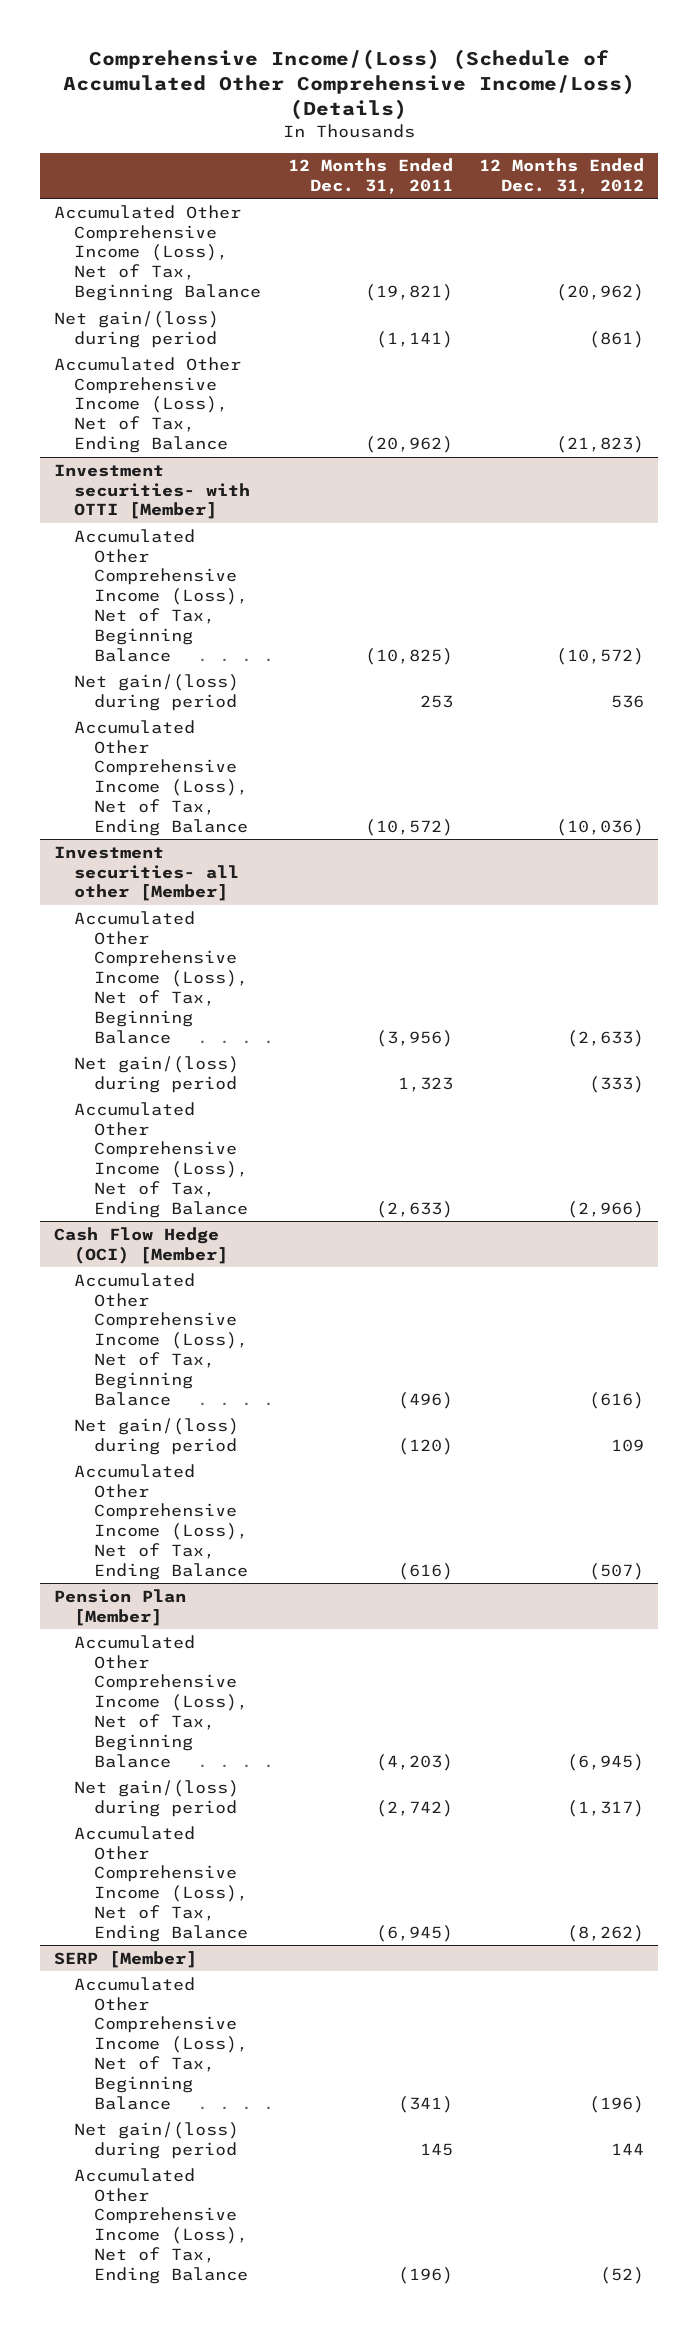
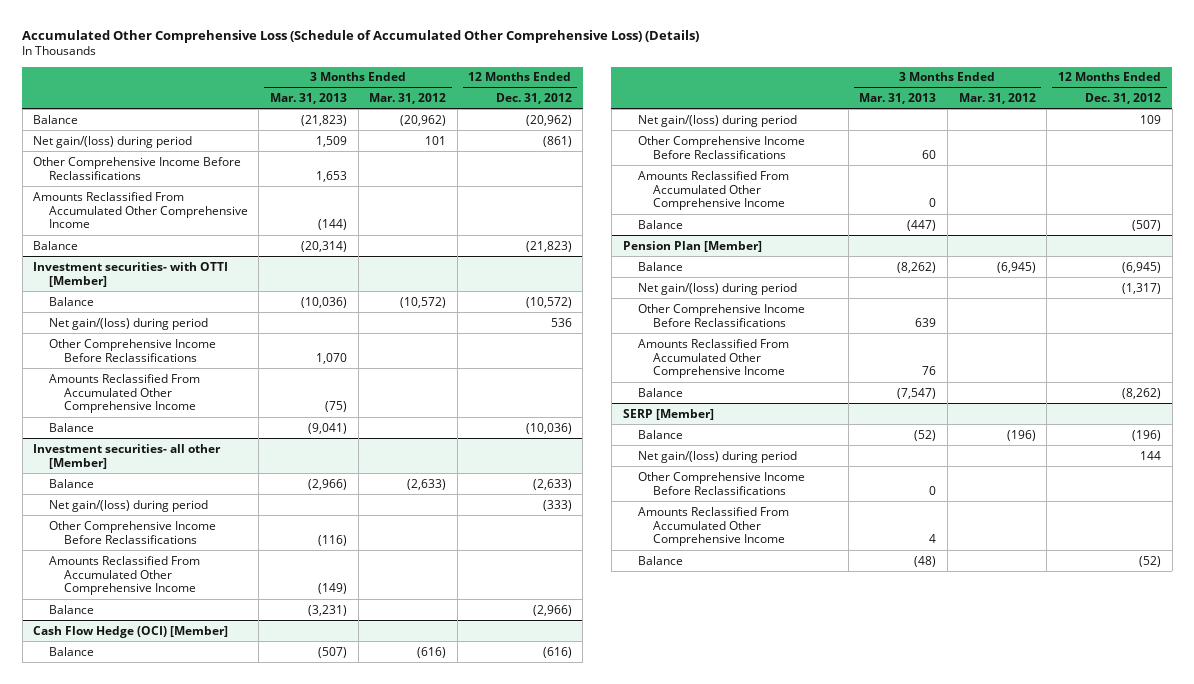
- Comprehensive Income/(Loss) (Schedule of Accumulated Other Comprehensive Income/Loss) (Details)
+ Accumulated Other Comprehensive Loss (Schedule of Accumulated Other Comprehensive Loss) (Details)
- | 12 Months Ended Dec. 31, 2011 | 12 Months Ended Dec. 31, 2012
+ | 3 Months Ended Mar. 31, 2013 | 3 Months Ended Mar. 31, 2012 | 12 Months Ended Dec. 31, 2012
- Accumulated Other Comprehensive Income (Loss), Net of Tax, Beginning Balance | (19,821) | (20,962)
+ Balance | (21,823) | (20,962) | (20,962)
- Accumulated Other Comprehensive Income (Loss), Net of Tax, Ending Balance | (20,962) | (21,823)
+ Other Comprehensive Income Before Reclassifications | 1,653 | |
+ Amounts Reclassified From Accumulated Other Comprehensive Income | (144) | |
+ Balance | (20,314) | | (21,823)
@ Investment securities- with OTTI [Member]
- Accumulated Other Comprehensive Income (Loss), Net of Tax, Beginning Balance | (10,825) | (10,572)
+ Balance | (10,036) | (10,572) | (10,572)
- Accumulated Other Comprehensive Income (Loss), Net of Tax, Ending Balance | (10,572) | (10,036)
+ Other Comprehensive Income Before Reclassifications | 1,070 | |
+ Amounts Reclassified From Accumulated Other Comprehensive Income | (75) | |
+ Balance | (9,041) | | (10,036)
@ Investment securities- all other [Member]
- Accumulated Other Comprehensive Income (Loss), Net of Tax, Beginning Balance | (3,956) | (2,633)
+ Balance | (2,966) | (2,633) | (2,633)
- Accumulated Other Comprehensive Income (Loss), Net of Tax, Ending Balance | (2,633) | (2,966)
+ Other Comprehensive Income Before Reclassifications | (116) | |
+ Amounts Reclassified From Accumulated Other Comprehensive Income | (149) | |
+ Balance | (3,231) | | (2,966)
@ Cash Flow Hedge (OCI) [Member]
- Accumulated Other Comprehensive Income (Loss), Net of Tax, Beginning Balance | (496) | (616)
+ Balance | (507) | (616) | (616)
- Accumulated Other Comprehensive Income (Loss), Net of Tax, Ending Balance | (616) | (507)
+ Other Comprehensive Income Before Reclassifications | 60 | |
+ Amounts Reclassified From Accumulated Other Comprehensive Income | 0 | |
+ Balance | (447) | | (507)
@ Pension Plan [Member]
- Accumulated Other Comprehensive Income (Loss), Net of Tax, Beginning Balance | (4,203) | (6,945)
+ Balance | (8,262) | (6,945) | (6,945)
- Accumulated Other Comprehensive Income (Loss), Net of Tax, Ending Balance | (6,945) | (8,262)
+ Other Comprehensive Income Before Reclassifications | 639 | |
+ Amounts Reclassified From Accumulated Other Comprehensive Income | 76 | |
+ Balance | (7,547) | | (8,262)
@ SERP [Member]
- Accumulated Other Comprehensive Income (Loss), Net of Tax, Beginning Balance | (341) | (196)
+ Balance | (52) | (196) | (196)
- Accumulated Other Comprehensive Income (Loss), Net of Tax, Ending Balance | (196) | (52)
+ Other Comprehensive Income Before Reclassifications | 0 | |
+ Amounts Reclassified From Accumulated Other Comprehensive Income | 4 | |
+ Balance | (48) | | (52)

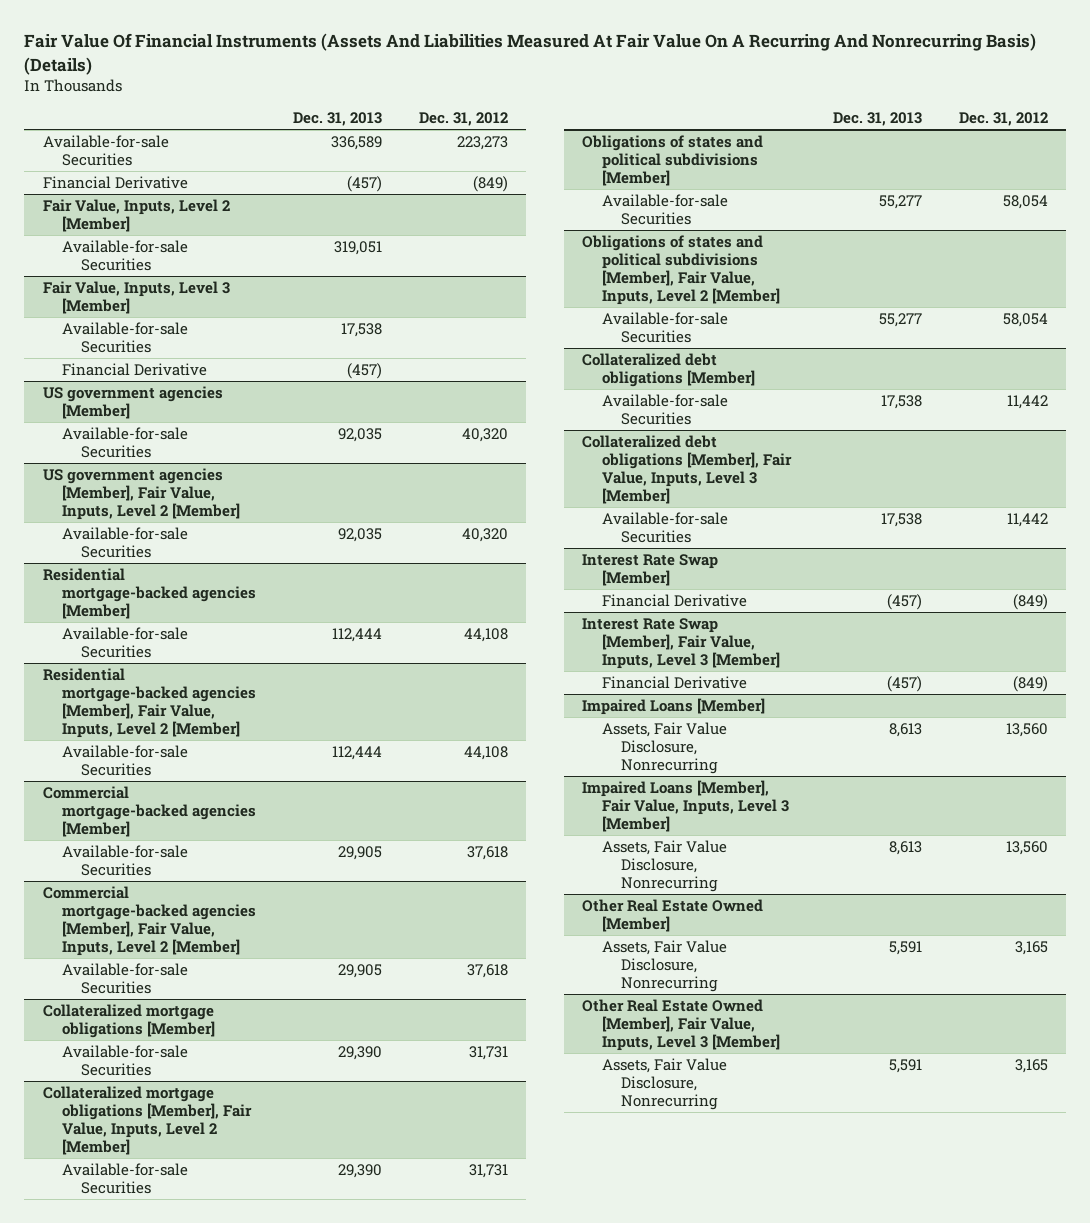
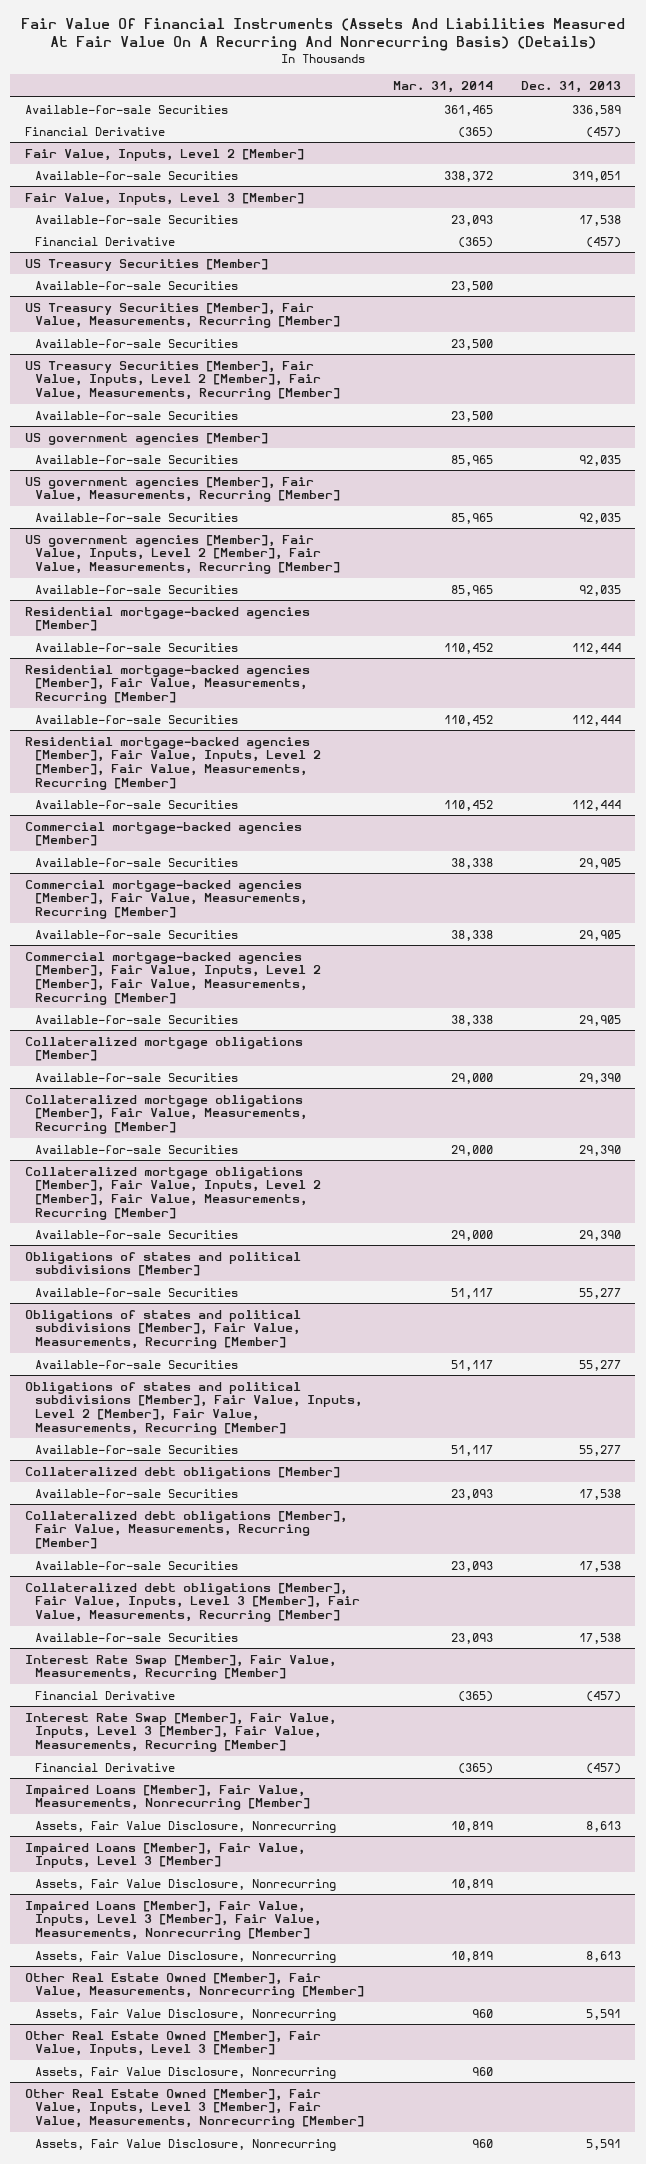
- | Dec. 31, 2013 | Dec. 31, 2012
+ | Mar. 31, 2014 | Dec. 31, 2013
+ US Treasury Securities [Member]
+ Available-for-sale Securities | 23,500 |
+ US Treasury Securities [Member], Fair Value, Measurements, Recurring [Member]
+ Available-for-sale Securities | 23,500 |
+ US Treasury Securities [Member], Fair Value, Inputs, Level 2 [Member], Fair Value, Measurements, Recurring [Member]
+ Available-for-sale Securities | 23,500 |
- US government agencies [Member], Fair Value, Inputs, Level 2 [Member]
+ US government agencies [Member], Fair Value, Measurements, Recurring [Member]
+ US government agencies [Member], Fair Value, Inputs, Level 2 [Member], Fair Value, Measurements, Recurring [Member]
+ Available-for-sale Securities | 85,965 | 92,035
- Residential mortgage-backed agencies [Member], Fair Value, Inputs, Level 2 [Member]
+ Residential mortgage-backed agencies [Member], Fair Value, Measurements, Recurring [Member]
+ Residential mortgage-backed agencies [Member], Fair Value, Inputs, Level 2 [Member], Fair Value, Measurements, Recurring [Member]
+ Available-for-sale Securities | 110,452 | 112,444
- Commercial mortgage-backed agencies [Member], Fair Value, Inputs, Level 2 [Member]
+ Commercial mortgage-backed agencies [Member], Fair Value, Measurements, Recurring [Member]
+ Commercial mortgage-backed agencies [Member], Fair Value, Inputs, Level 2 [Member], Fair Value, Measurements, Recurring [Member]
+ Available-for-sale Securities | 38,338 | 29,905
- Collateralized mortgage obligations [Member], Fair Value, Inputs, Level 2 [Member]
+ Collateralized mortgage obligations [Member], Fair Value, Measurements, Recurring [Member]
+ Collateralized mortgage obligations [Member], Fair Value, Inputs, Level 2 [Member], Fair Value, Measurements, Recurring [Member]
+ Available-for-sale Securities | 29,000 | 29,390
- Obligations of states and political subdivisions [Member], Fair Value, Inputs, Level 2 [Member]
+ Obligations of states and political subdivisions [Member], Fair Value, Measurements, Recurring [Member]
+ Obligations of states and political subdivisions [Member], Fair Value, Inputs, Level 2 [Member], Fair Value, Measurements, Recurring [Member]
+ Available-for-sale Securities | 51,117 | 55,277
- Collateralized debt obligations [Member], Fair Value, Inputs, Level 3 [Member]
+ Collateralized debt obligations [Member], Fair Value, Measurements, Recurring [Member]
- Interest Rate Swap [Member]
+ Collateralized debt obligations [Member], Fair Value, Inputs, Level 3 [Member], Fair Value, Measurements, Recurring [Member]
+ Available-for-sale Securities | 23,093 | 17,538
+ Interest Rate Swap [Member], Fair Value, Measurements, Recurring [Member]
- Interest Rate Swap [Member], Fair Value, Inputs, Level 3 [Member]
+ Interest Rate Swap [Member], Fair Value, Inputs, Level 3 [Member], Fair Value, Measurements, Recurring [Member]
- Impaired Loans [Member]
+ Impaired Loans [Member], Fair Value, Measurements, Nonrecurring [Member]
@ Impaired Loans [Member], Fair Value, Inputs, Level 3 [Member]
+ Assets, Fair Value Disclosure, Nonrecurring | 10,819 |
+ Impaired Loans [Member], Fair Value, Inputs, Level 3 [Member], Fair Value, Measurements, Nonrecurring [Member]
- Other Real Estate Owned [Member]
+ Other Real Estate Owned [Member], Fair Value, Measurements, Nonrecurring [Member]
@ Other Real Estate Owned [Member], Fair Value, Inputs, Level 3 [Member]
+ Assets, Fair Value Disclosure, Nonrecurring | 960 |
+ Other Real Estate Owned [Member], Fair Value, Inputs, Level 3 [Member], Fair Value, Measurements, Nonrecurring [Member]

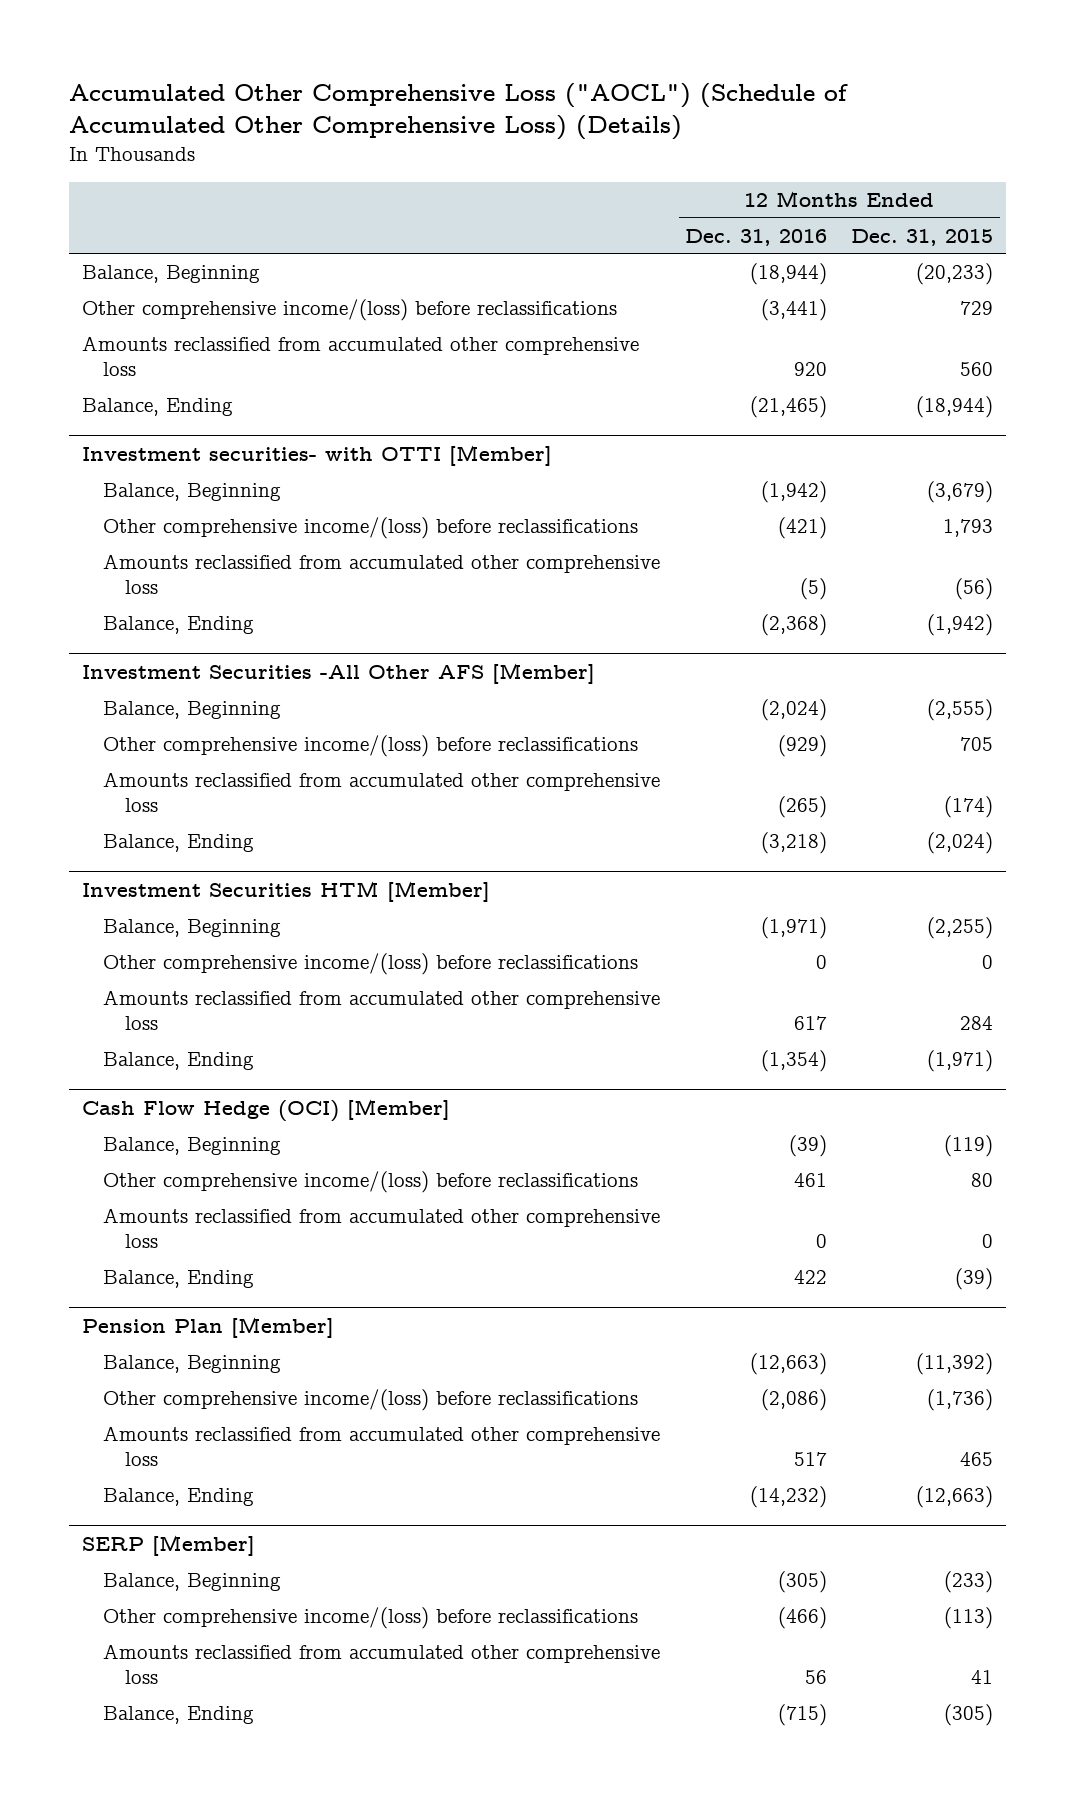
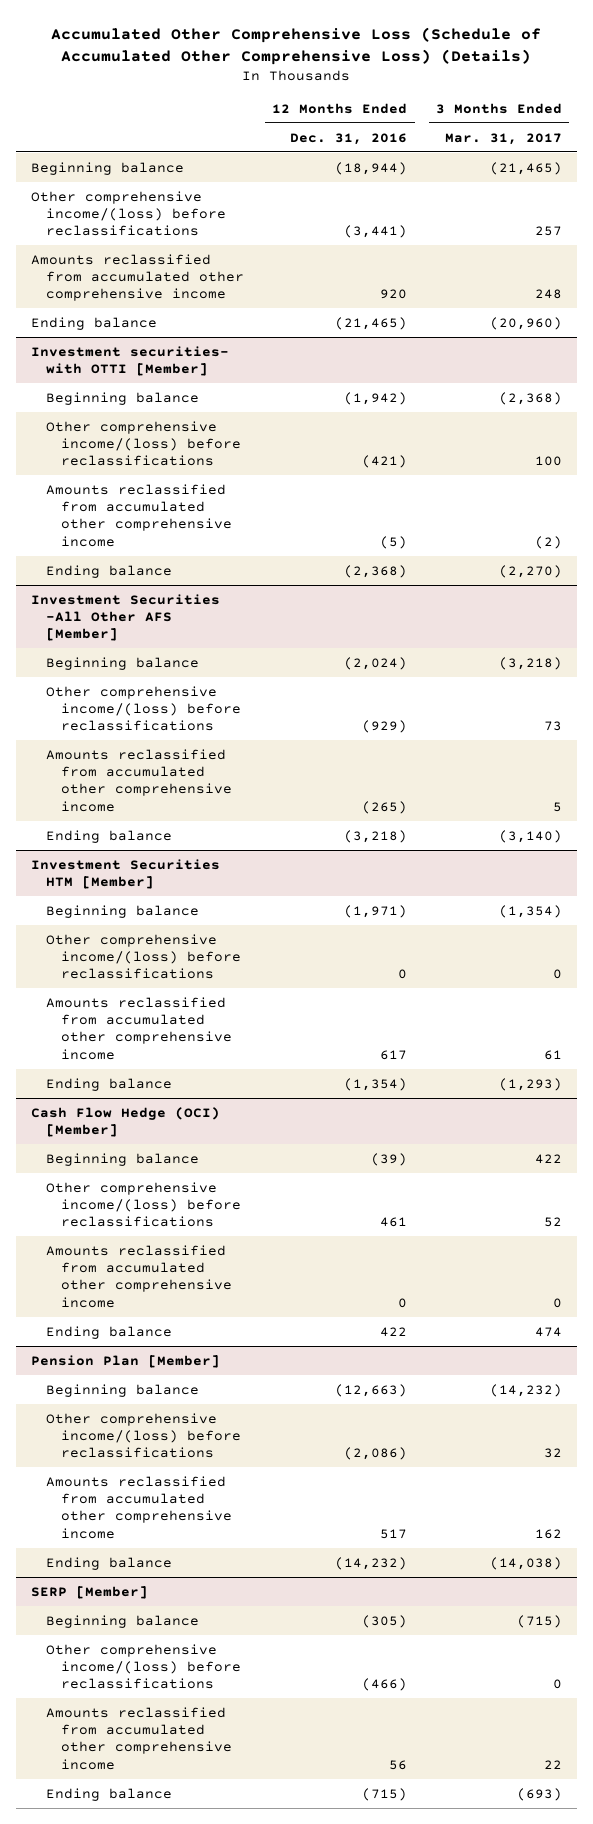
- Accumulated Other Comprehensive Loss ("AOCL") (Schedule of Accumulated Other Comprehensive Loss) (Details)
+ Accumulated Other Comprehensive Loss (Schedule of Accumulated Other Comprehensive Loss) (Details)
- | 12 Months Ended Dec. 31, 2016 | 12 Months Ended Dec. 31, 2015
+ | 12 Months Ended Dec. 31, 2016 | 3 Months Ended Mar. 31, 2017
- Balance, Beginning | (18,944) | (20,233)
+ Beginning balance | (18,944) | (21,465)
- Amounts reclassified from accumulated other comprehensive loss | 920 | 560
- Balance, Ending | (21,465) | (18,944)
+ Amounts reclassified from accumulated other comprehensive income | 920 | 248
+ Ending balance | (21,465) | (20,960)
@ Investment securities- with OTTI [Member]
- Balance, Beginning | (1,942) | (3,679)
+ Beginning balance | (1,942) | (2,368)
- Amounts reclassified from accumulated other comprehensive loss | (5) | (56)
- Balance, Ending | (2,368) | (1,942)
+ Amounts reclassified from accumulated other comprehensive income | (5) | (2)
+ Ending balance | (2,368) | (2,270)
@ Investment Securities -All Other AFS [Member]
- Balance, Beginning | (2,024) | (2,555)
+ Beginning balance | (2,024) | (3,218)
- Amounts reclassified from accumulated other comprehensive loss | (265) | (174)
- Balance, Ending | (3,218) | (2,024)
+ Amounts reclassified from accumulated other comprehensive income | (265) | 5
+ Ending balance | (3,218) | (3,140)
@ Investment Securities HTM [Member]
- Balance, Beginning | (1,971) | (2,255)
+ Beginning balance | (1,971) | (1,354)
- Amounts reclassified from accumulated other comprehensive loss | 617 | 284
- Balance, Ending | (1,354) | (1,971)
+ Amounts reclassified from accumulated other comprehensive income | 617 | 61
+ Ending balance | (1,354) | (1,293)
@ Cash Flow Hedge (OCI) [Member]
- Balance, Beginning | (39) | (119)
+ Beginning balance | (39) | 422
- Amounts reclassified from accumulated other comprehensive loss | 0 | 0
- Balance, Ending | 422 | (39)
+ Amounts reclassified from accumulated other comprehensive income | 0 | 0
+ Ending balance | 422 | 474
@ Pension Plan [Member]
- Balance, Beginning | (12,663) | (11,392)
+ Beginning balance | (12,663) | (14,232)
- Amounts reclassified from accumulated other comprehensive loss | 517 | 465
- Balance, Ending | (14,232) | (12,663)
+ Amounts reclassified from accumulated other comprehensive income | 517 | 162
+ Ending balance | (14,232) | (14,038)
@ SERP [Member]
- Balance, Beginning | (305) | (233)
+ Beginning balance | (305) | (715)
- Amounts reclassified from accumulated other comprehensive loss | 56 | 41
- Balance, Ending | (715) | (305)
+ Amounts reclassified from accumulated other comprehensive income | 56 | 22
+ Ending balance | (715) | (693)

